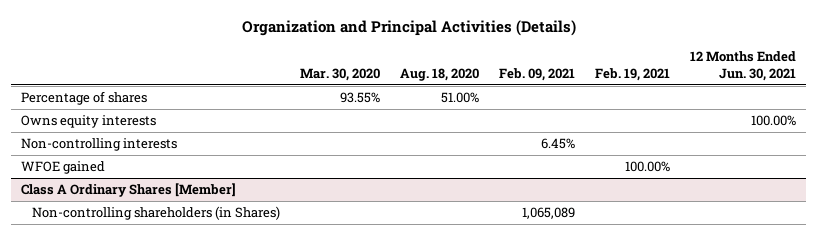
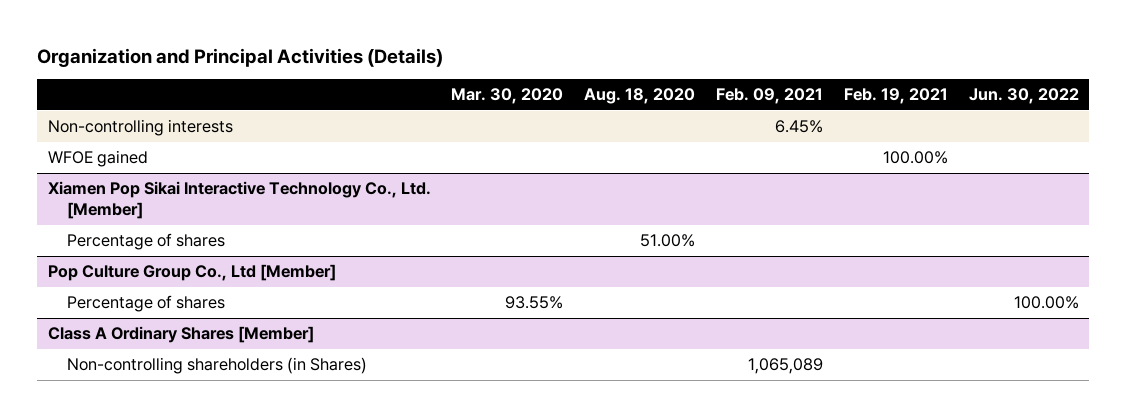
- | Mar. 30, 2020 | Aug. 18, 2020 | Feb. 09, 2021 | Feb. 19, 2021 | 12 Months Ended Jun. 30, 2021
+ | Mar. 30, 2020 | Aug. 18, 2020 | Feb. 09, 2021 | Feb. 19, 2021 | Jun. 30, 2022
- Percentage of shares | 93.55% | 51.00% | | |
- Owns equity interests | | | | | 100.00%
+ Xiamen Pop Sikai Interactive Technology Co., Ltd. [Member]
+ Percentage of shares | | 51.00% | | |
+ Pop Culture Group Co., Ltd [Member]
+ Percentage of shares | 93.55% | | | | 100.00%

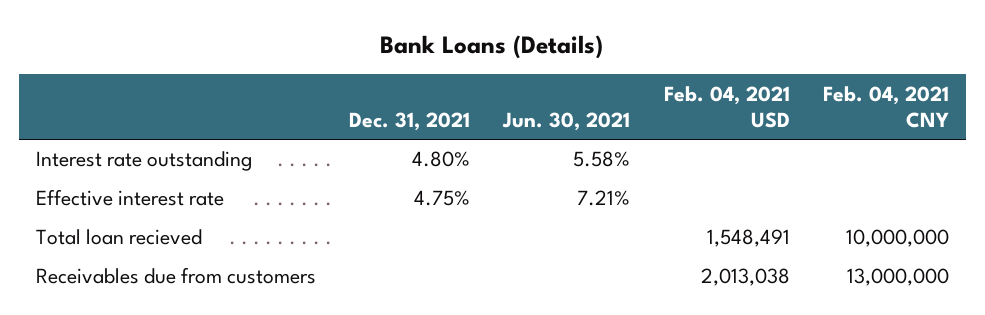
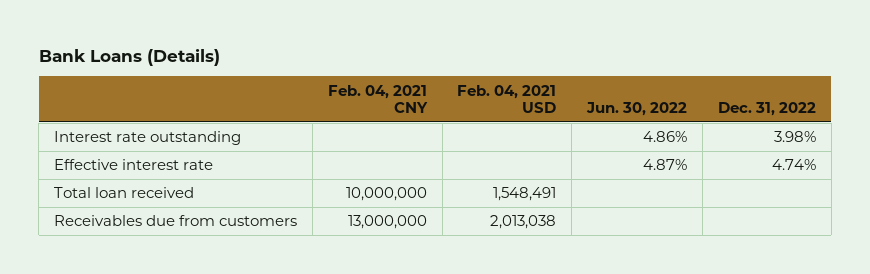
- | Dec. 31, 2021 | Jun. 30, 2021 | Feb. 04, 2021 USD | Feb. 04, 2021 CNY
+ | Feb. 04, 2021 CNY | Feb. 04, 2021 USD | Jun. 30, 2022 | Dec. 31, 2022
- Total loan recieved | | | 1,548,491 | 10,000,000
+ Total loan received | 10,000,000 | 1,548,491 | |

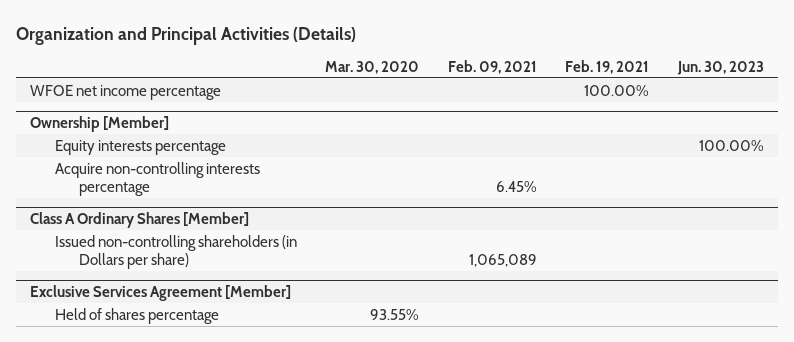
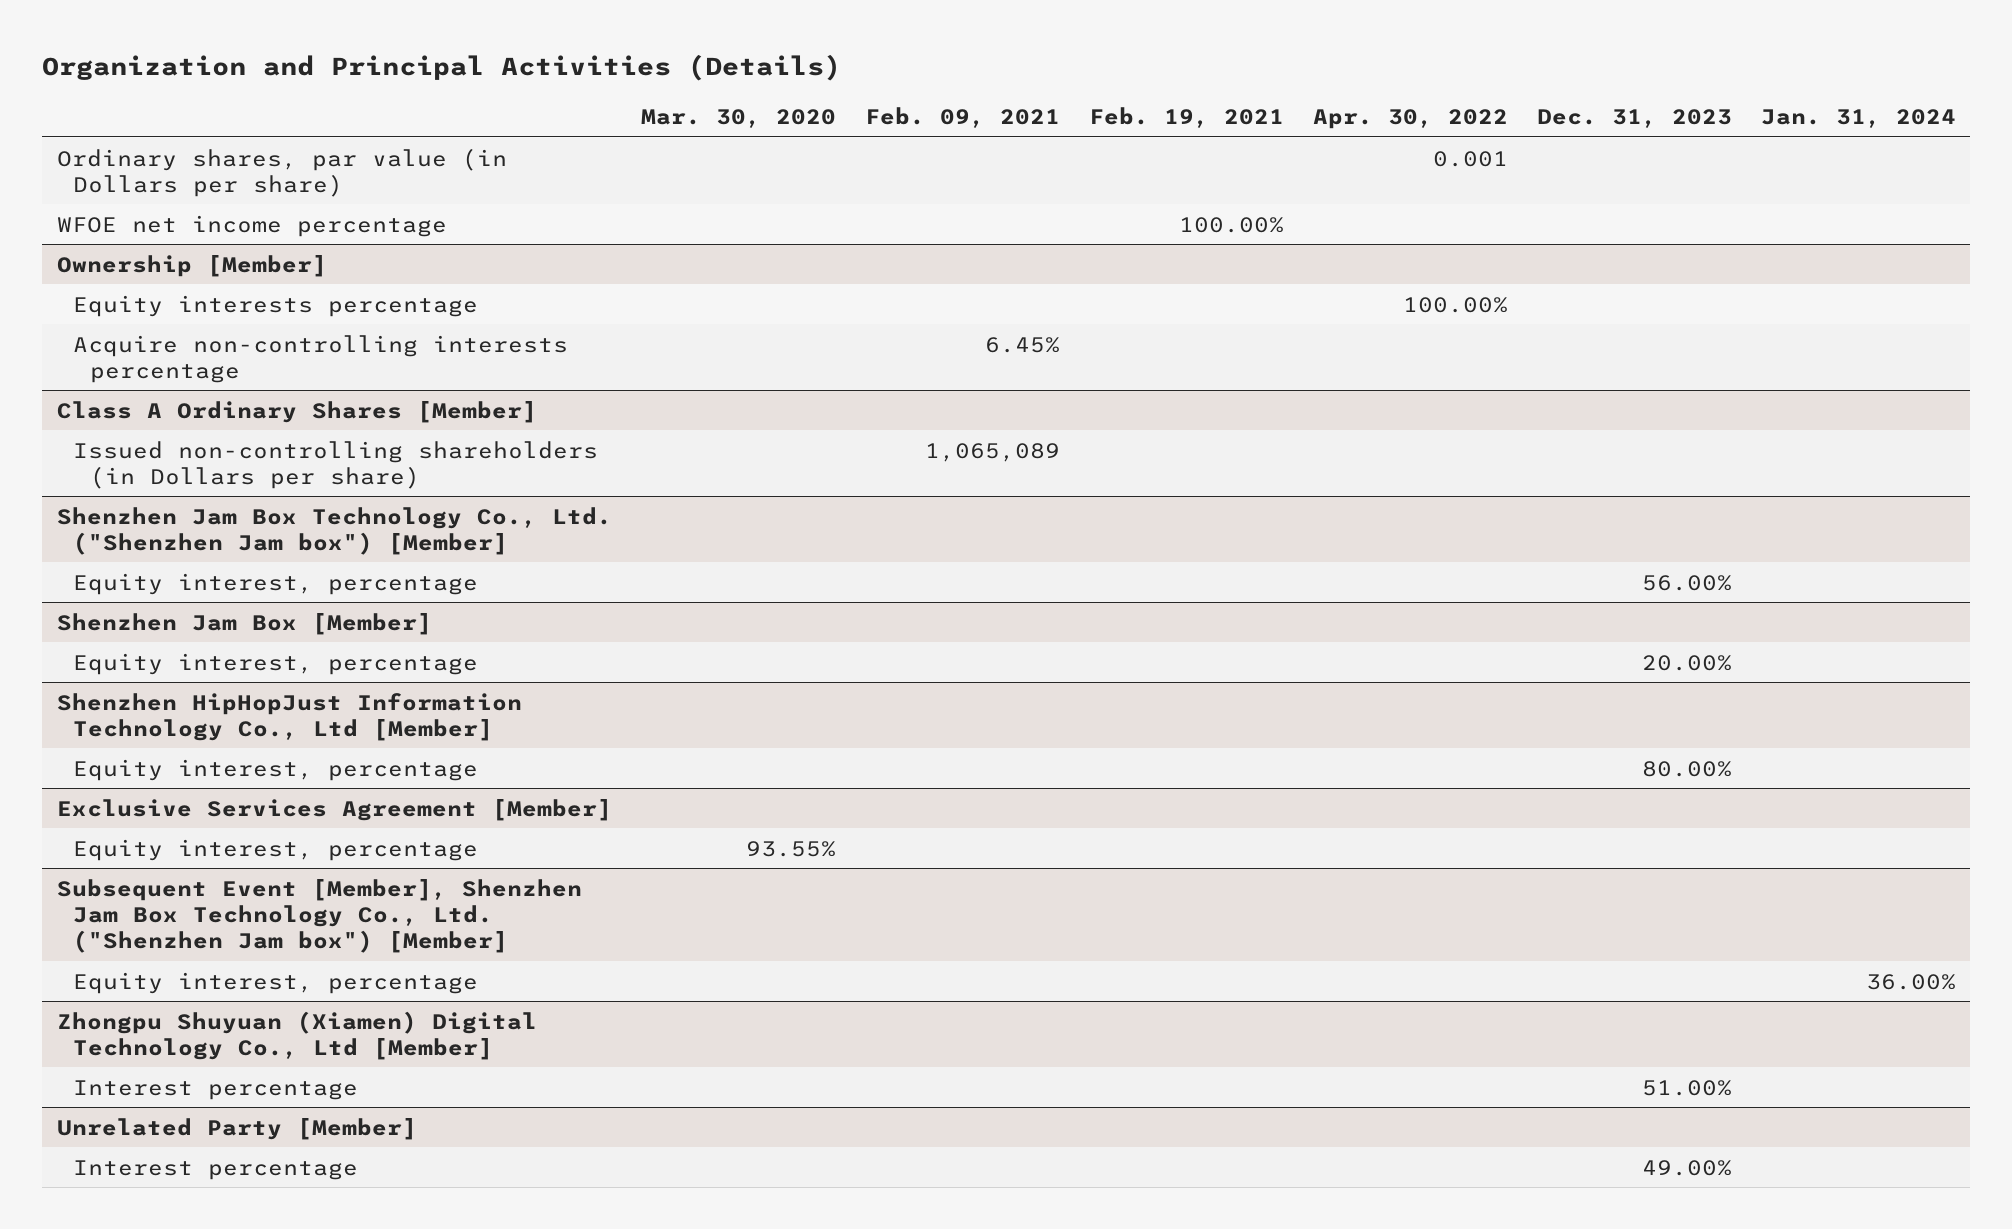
- | Mar. 30, 2020 | Feb. 09, 2021 | Feb. 19, 2021 | Jun. 30, 2023
+ | Mar. 30, 2020 | Feb. 09, 2021 | Feb. 19, 2021 | Apr. 30, 2022 | Dec. 31, 2023 | Jan. 31, 2024
+ Ordinary shares, par value (in Dollars per share) | | | | 0.001 | |
+ Shenzhen Jam Box Technology Co., Ltd. ("Shenzhen Jam box") [Member]
+ Equity interest, percentage | | | | | 56.00% |
+ Shenzhen Jam Box [Member]
+ Equity interest, percentage | | | | | 20.00% |
+ Shenzhen HipHopJust Information Technology Co., Ltd [Member]
+ Equity interest, percentage | | | | | 80.00% |
@ Exclusive Services Agreement [Member]
- Held of shares percentage | 93.55% | | |
+ Equity interest, percentage | 93.55% | | | | |
+ Subsequent Event [Member], Shenzhen Jam Box Technology Co., Ltd. ("Shenzhen Jam box") [Member]
+ Equity interest, percentage | | | | | | 36.00%
+ Zhongpu Shuyuan (Xiamen) Digital Technology Co., Ltd [Member]
+ Interest percentage | | | | | 51.00% |
+ Unrelated Party [Member]
+ Interest percentage | | | | | 49.00% |

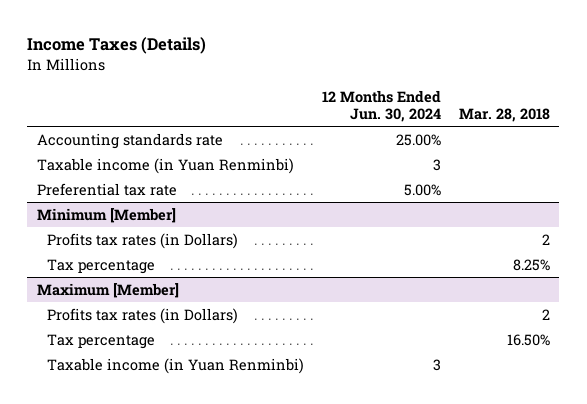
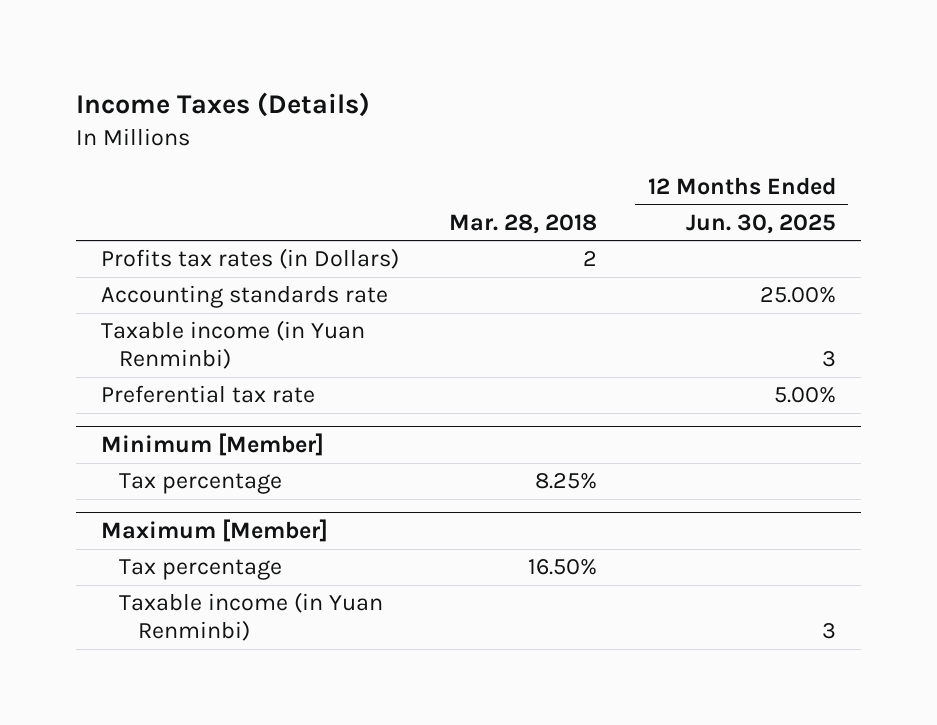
- | 12 Months Ended Jun. 30, 2024 | Mar. 28, 2018
+ | Mar. 28, 2018 | 12 Months Ended Jun. 30, 2025
+ Profits tax rates (in Dollars) | 2 |
@ Minimum [Member]
- Profits tax rates (in Dollars) | | 2
@ Maximum [Member]
- Profits tax rates (in Dollars) | | 2

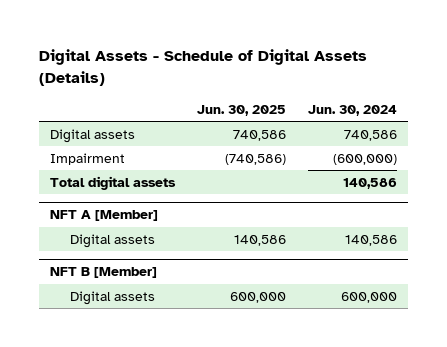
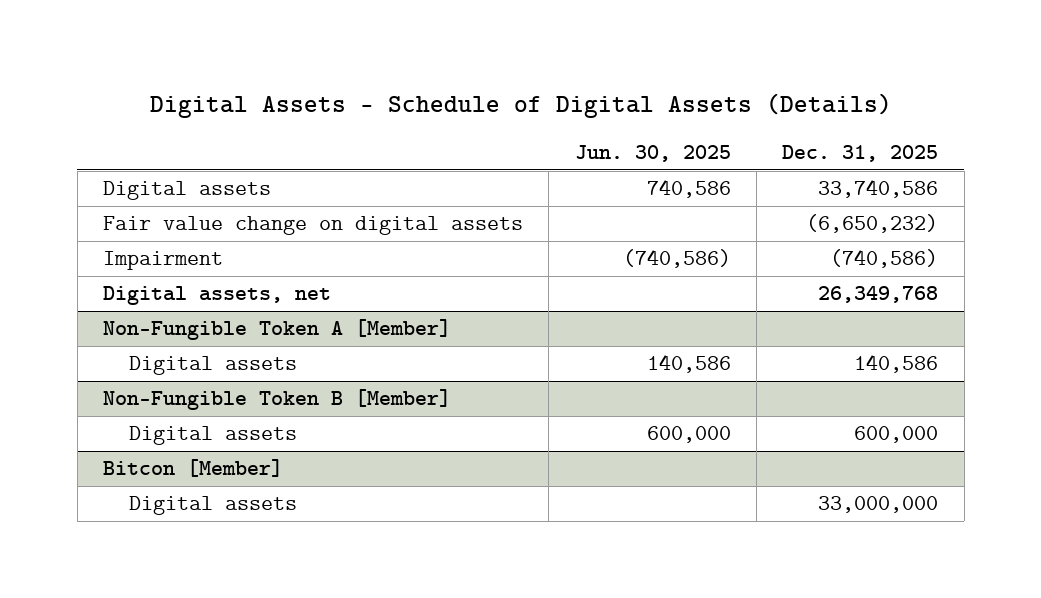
- | Jun. 30, 2025 | Jun. 30, 2024
+ | Jun. 30, 2025 | Dec. 31, 2025
+ Fair value change on digital assets | | (6,650,232)
- Total digital assets | | 140,586
- NFT A [Member]
+ Digital assets, net | | 26,349,768
+ Non-Fungible Token A [Member]
- NFT B [Member]
+ Non-Fungible Token B [Member]
+ Bitcon [Member]
+ Digital assets | | 33,000,000

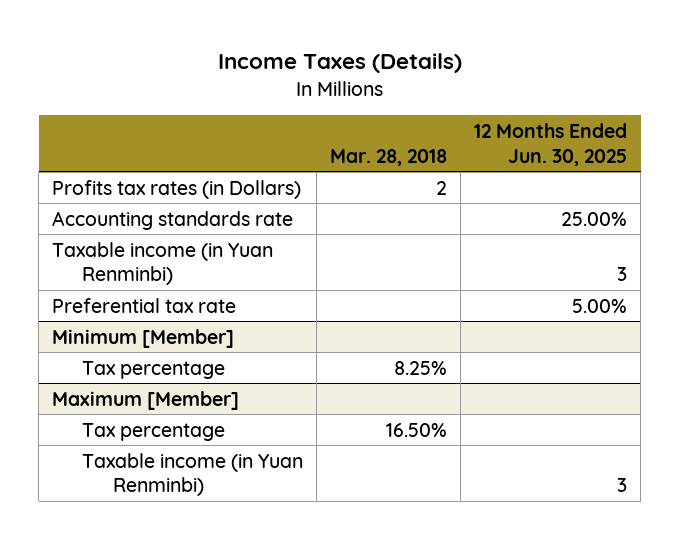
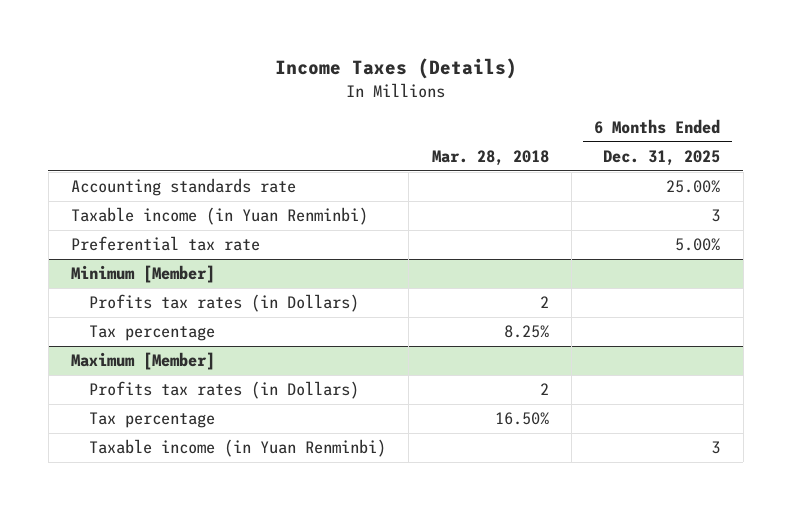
- | Mar. 28, 2018 | 12 Months Ended Jun. 30, 2025
+ | Mar. 28, 2018 | 6 Months Ended Dec. 31, 2025
- Profits tax rates (in Dollars) | 2 |
@ Minimum [Member]
+ Profits tax rates (in Dollars) | 2 |
@ Maximum [Member]
+ Profits tax rates (in Dollars) | 2 |

